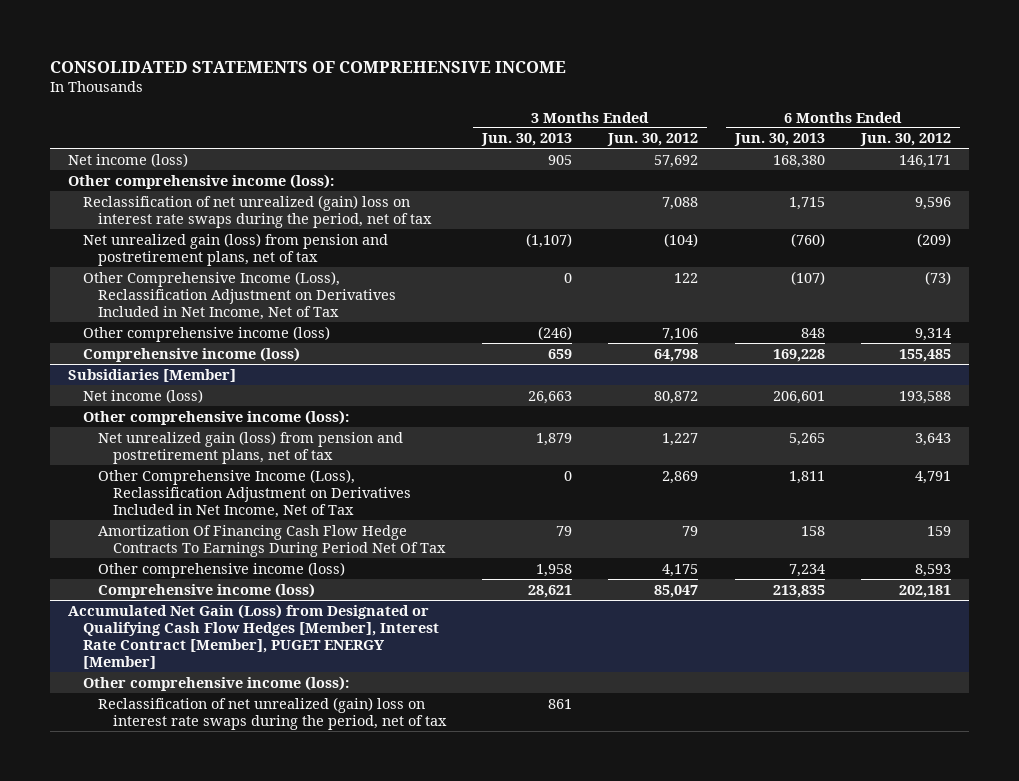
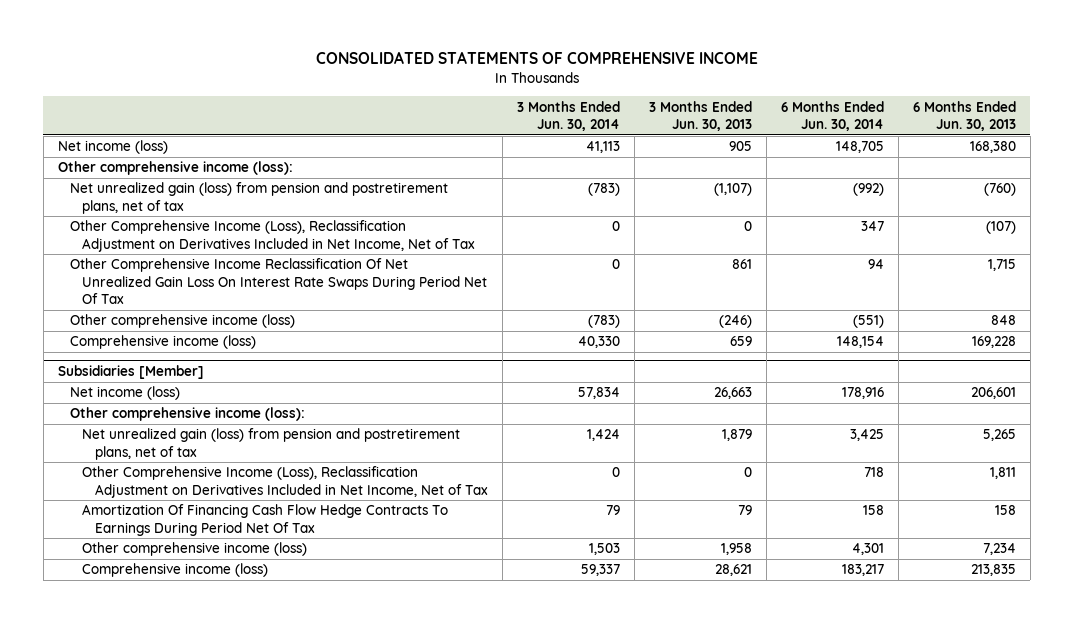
- | 3 Months Ended Jun. 30, 2013 | 3 Months Ended Jun. 30, 2012 | 6 Months Ended Jun. 30, 2013 | 6 Months Ended Jun. 30, 2012
+ | 3 Months Ended Jun. 30, 2014 | 3 Months Ended Jun. 30, 2013 | 6 Months Ended Jun. 30, 2014 | 6 Months Ended Jun. 30, 2013
- Reclassification of net unrealized (gain) loss on interest rate swaps during the period, net of tax | | 7,088 | 1,715 | 9,596
+ Other Comprehensive Income Reclassification Of Net Unrealized Gain Loss On Interest Rate Swaps During Period Net Of Tax | 0 | 861 | 94 | 1,715
- Accumulated Net Gain (Loss) from Designated or Qualifying Cash Flow Hedges [Member], Interest Rate Contract [Member], PUGET ENERGY [Member]
- Other comprehensive income (loss):
- Reclassification of net unrealized (gain) loss on interest rate swaps during the period, net of tax | 861 | | |

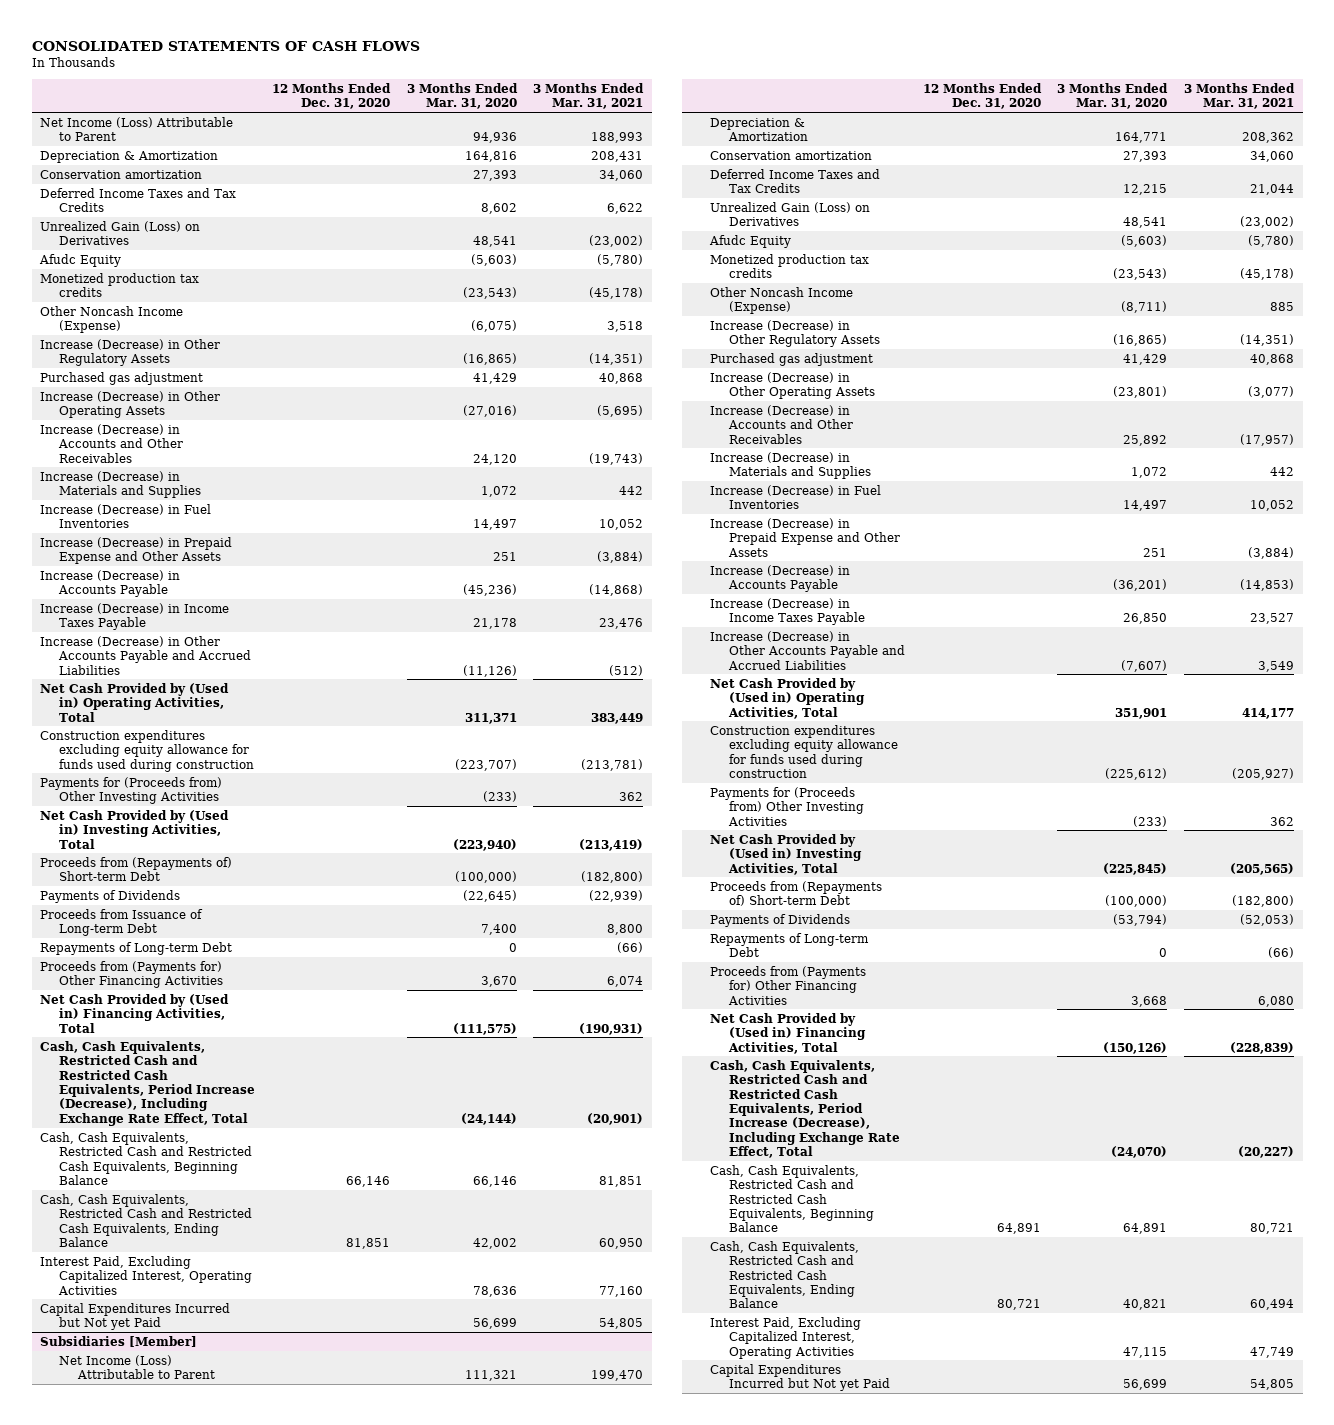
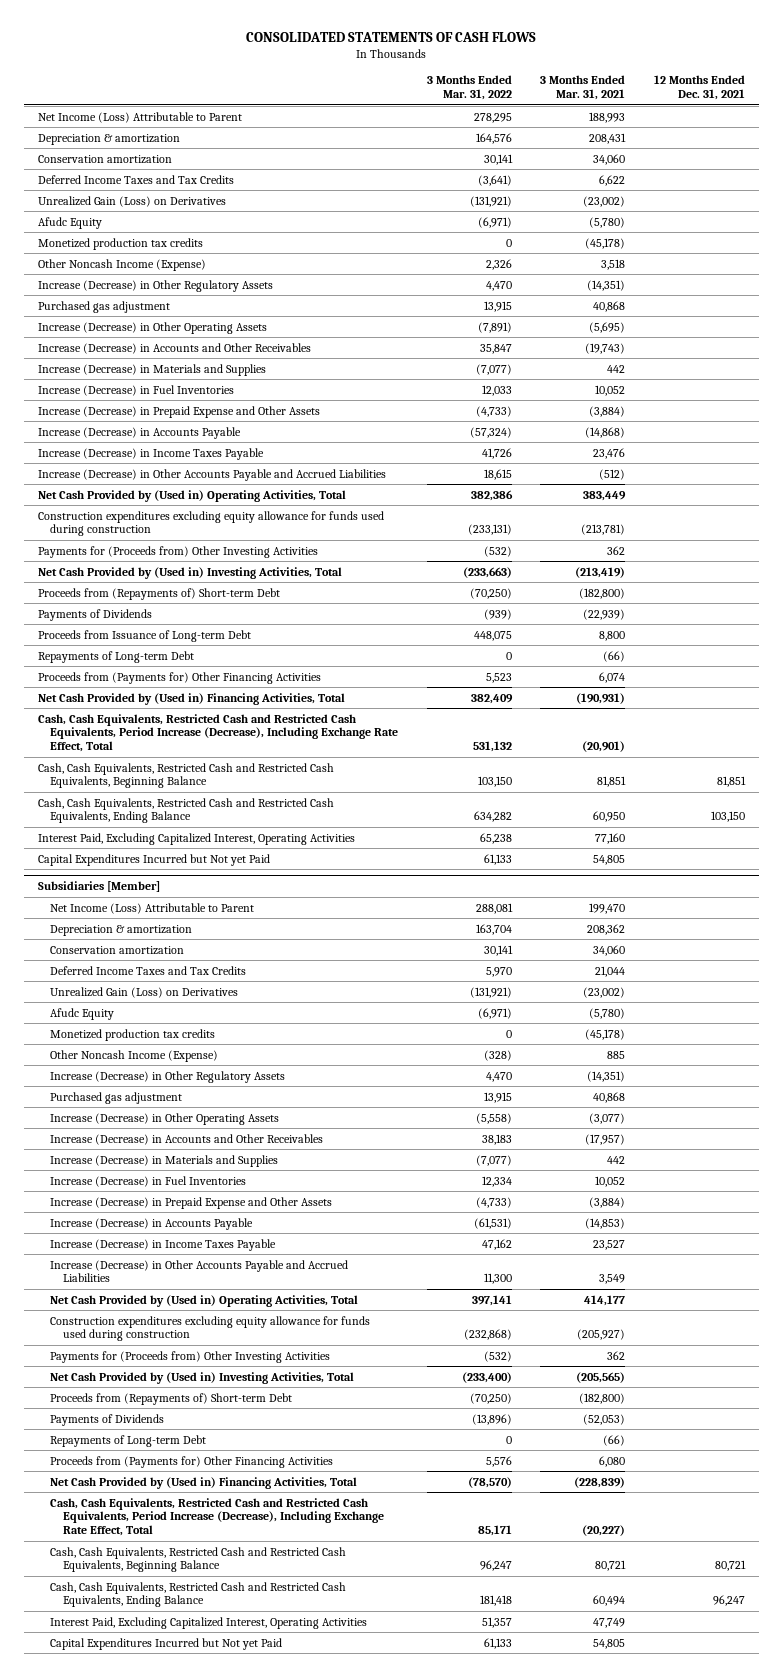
- | 12 Months Ended Dec. 31, 2020 | 3 Months Ended Mar. 31, 2020 | 3 Months Ended Mar. 31, 2021
+ | 3 Months Ended Mar. 31, 2022 | 3 Months Ended Mar. 31, 2021 | 12 Months Ended Dec. 31, 2021
- Depreciation & Amortization | | 164,816 | 208,431
+ Depreciation & amortization | 164,576 | 208,431 |
@ Subsidiaries [Member]
- Depreciation & Amortization | | 164,771 | 208,362
+ Depreciation & amortization | 163,704 | 208,362 |

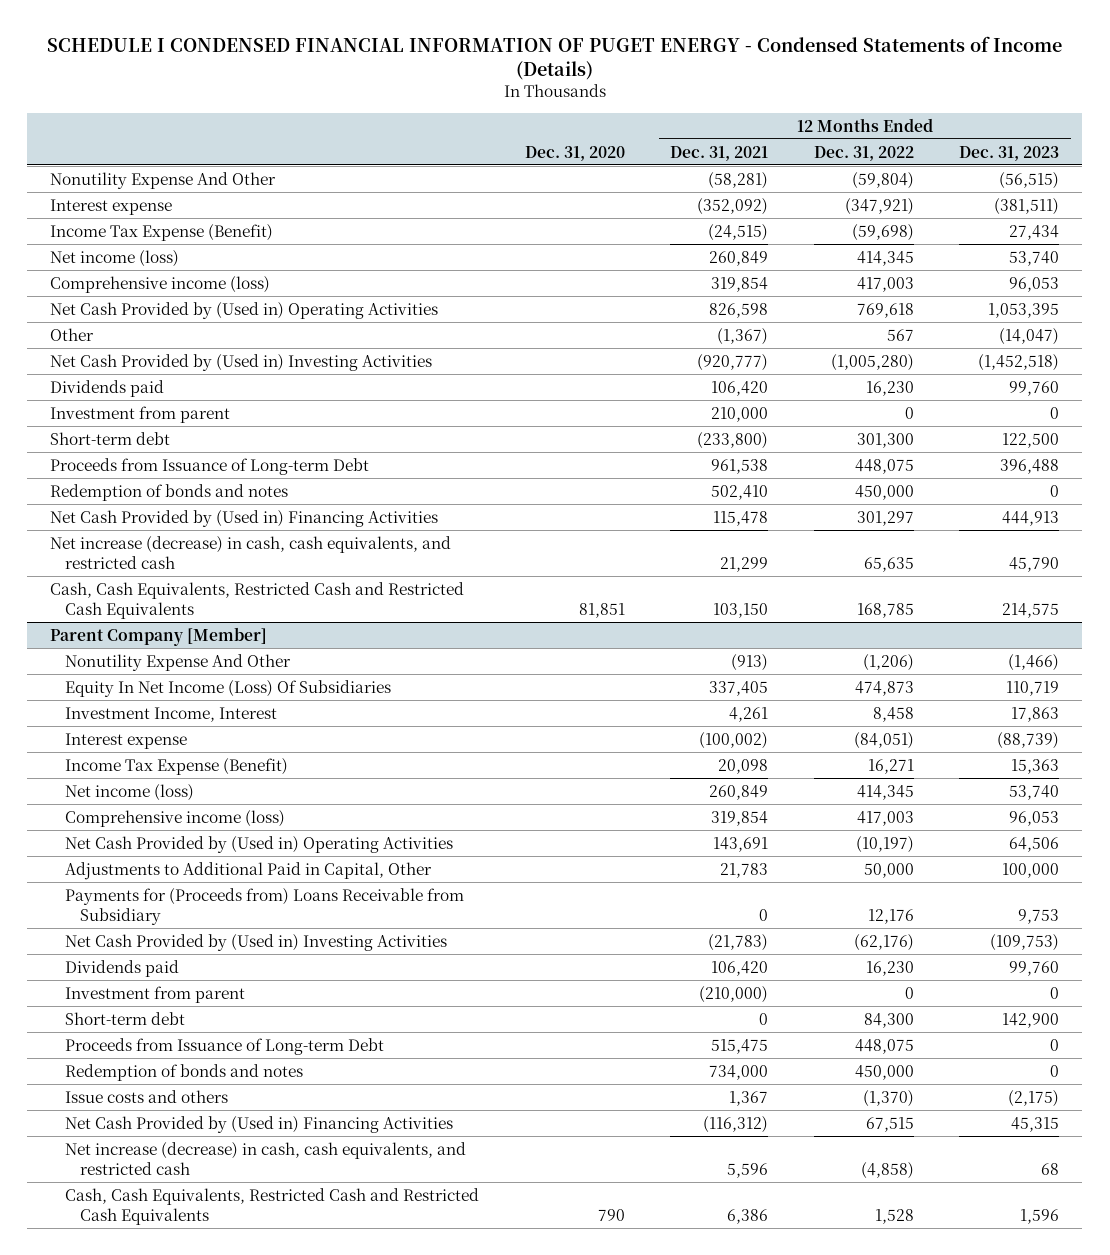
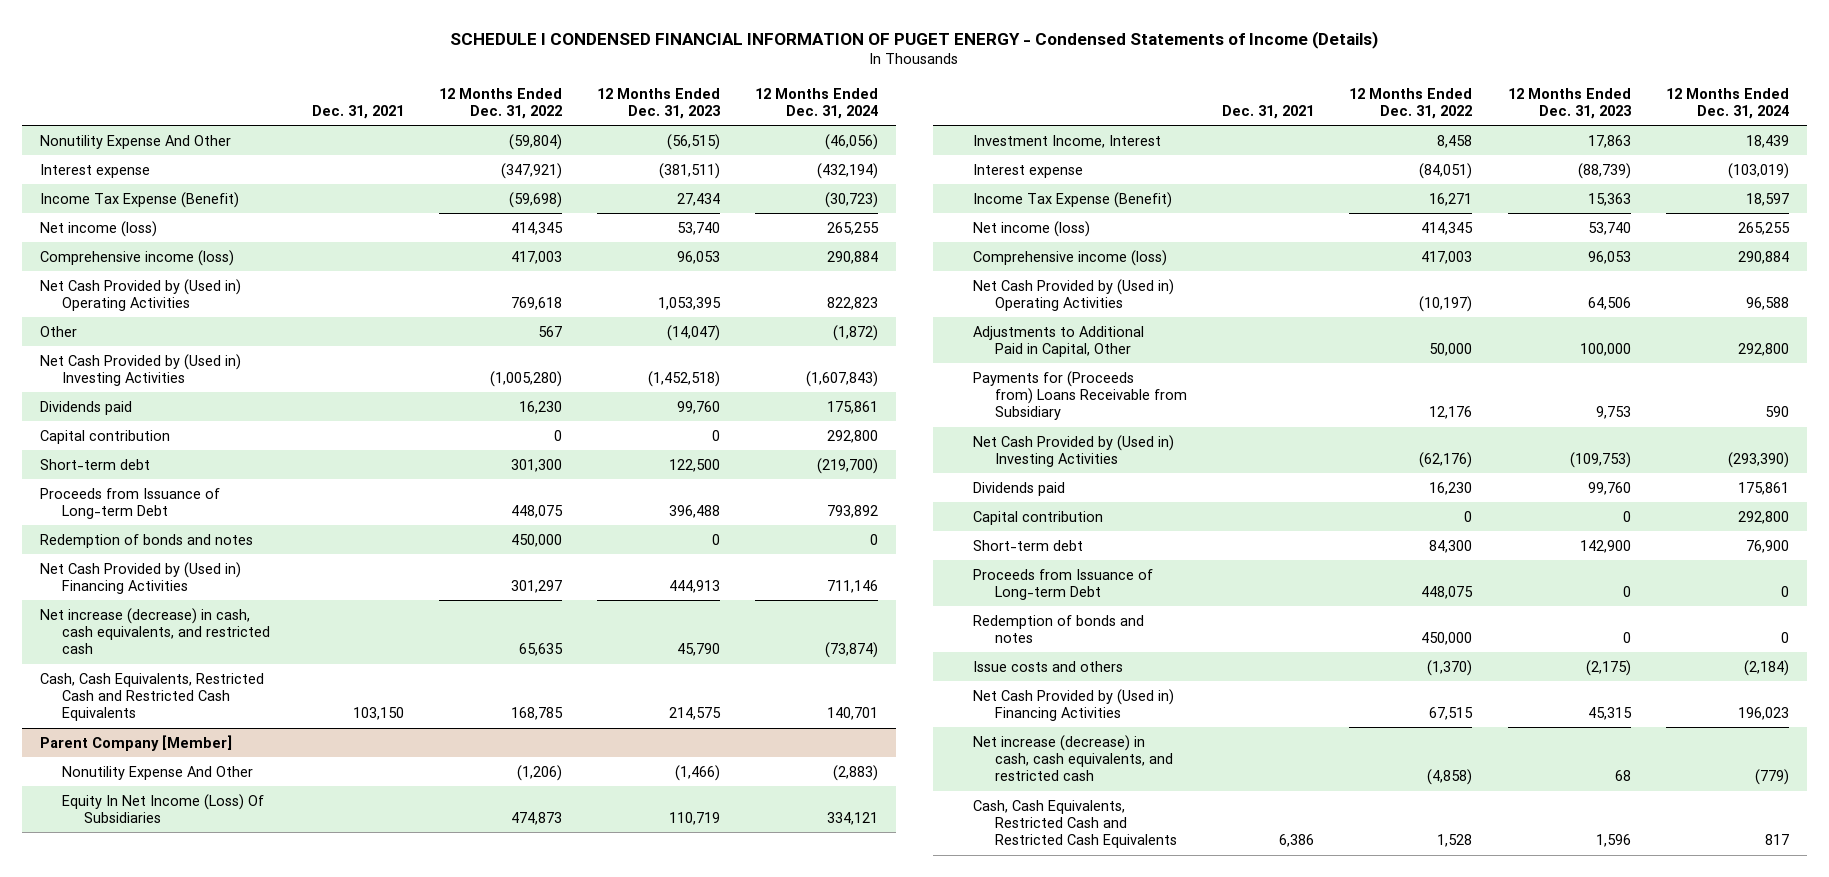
- | Dec. 31, 2020 | 12 Months Ended Dec. 31, 2021 | 12 Months Ended Dec. 31, 2022 | 12 Months Ended Dec. 31, 2023
+ | Dec. 31, 2021 | 12 Months Ended Dec. 31, 2022 | 12 Months Ended Dec. 31, 2023 | 12 Months Ended Dec. 31, 2024
- Investment from parent | | 210,000 | 0 | 0
+ Capital contribution | | 0 | 0 | 292,800
@ Parent Company [Member]
- Investment from parent | | (210,000) | 0 | 0
+ Capital contribution | | 0 | 0 | 292,800

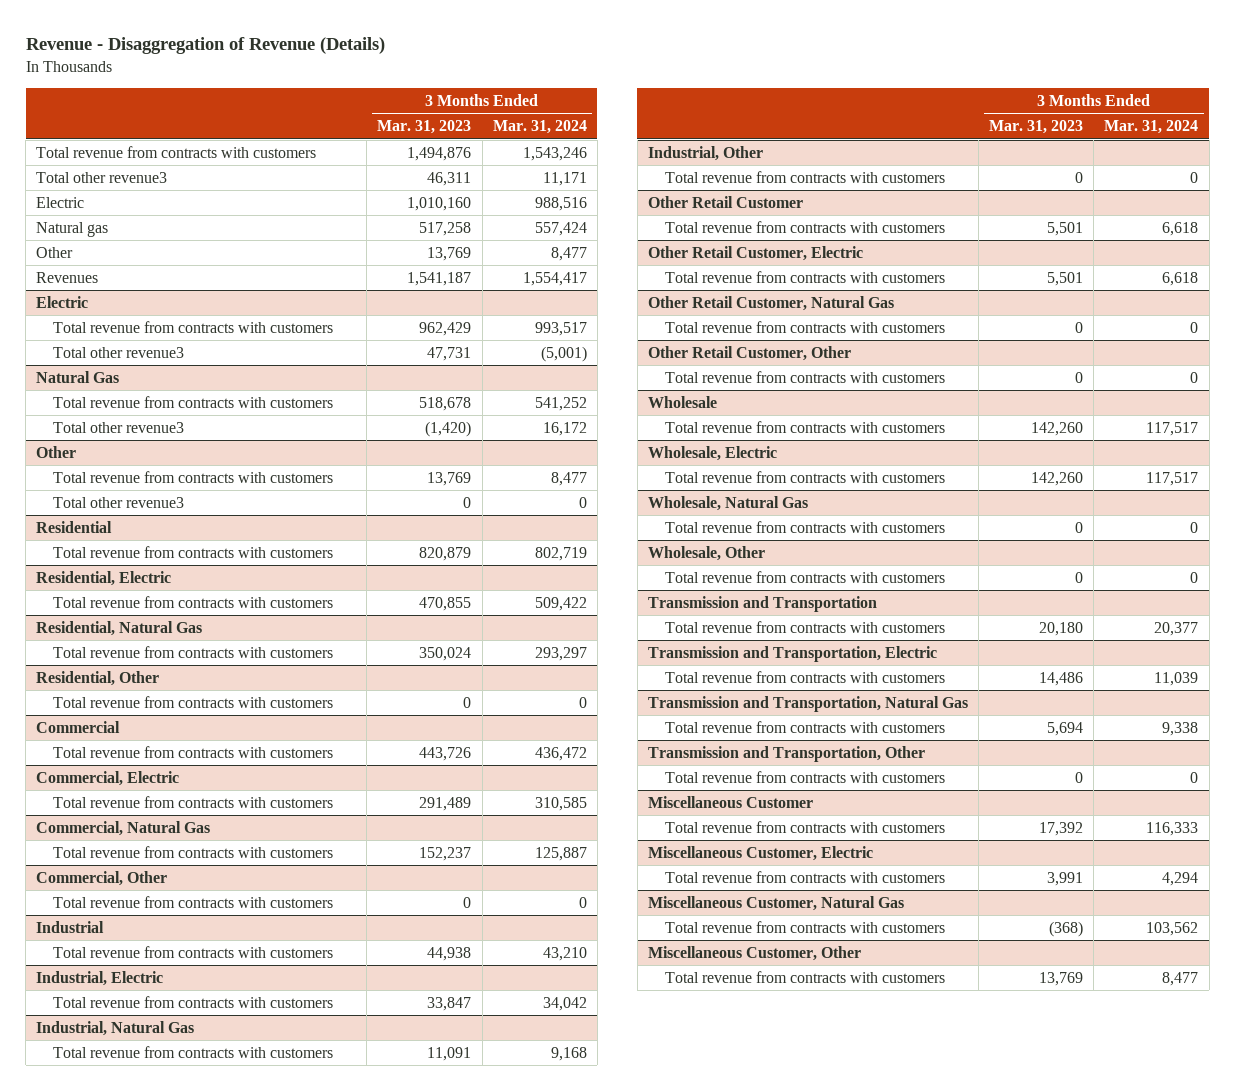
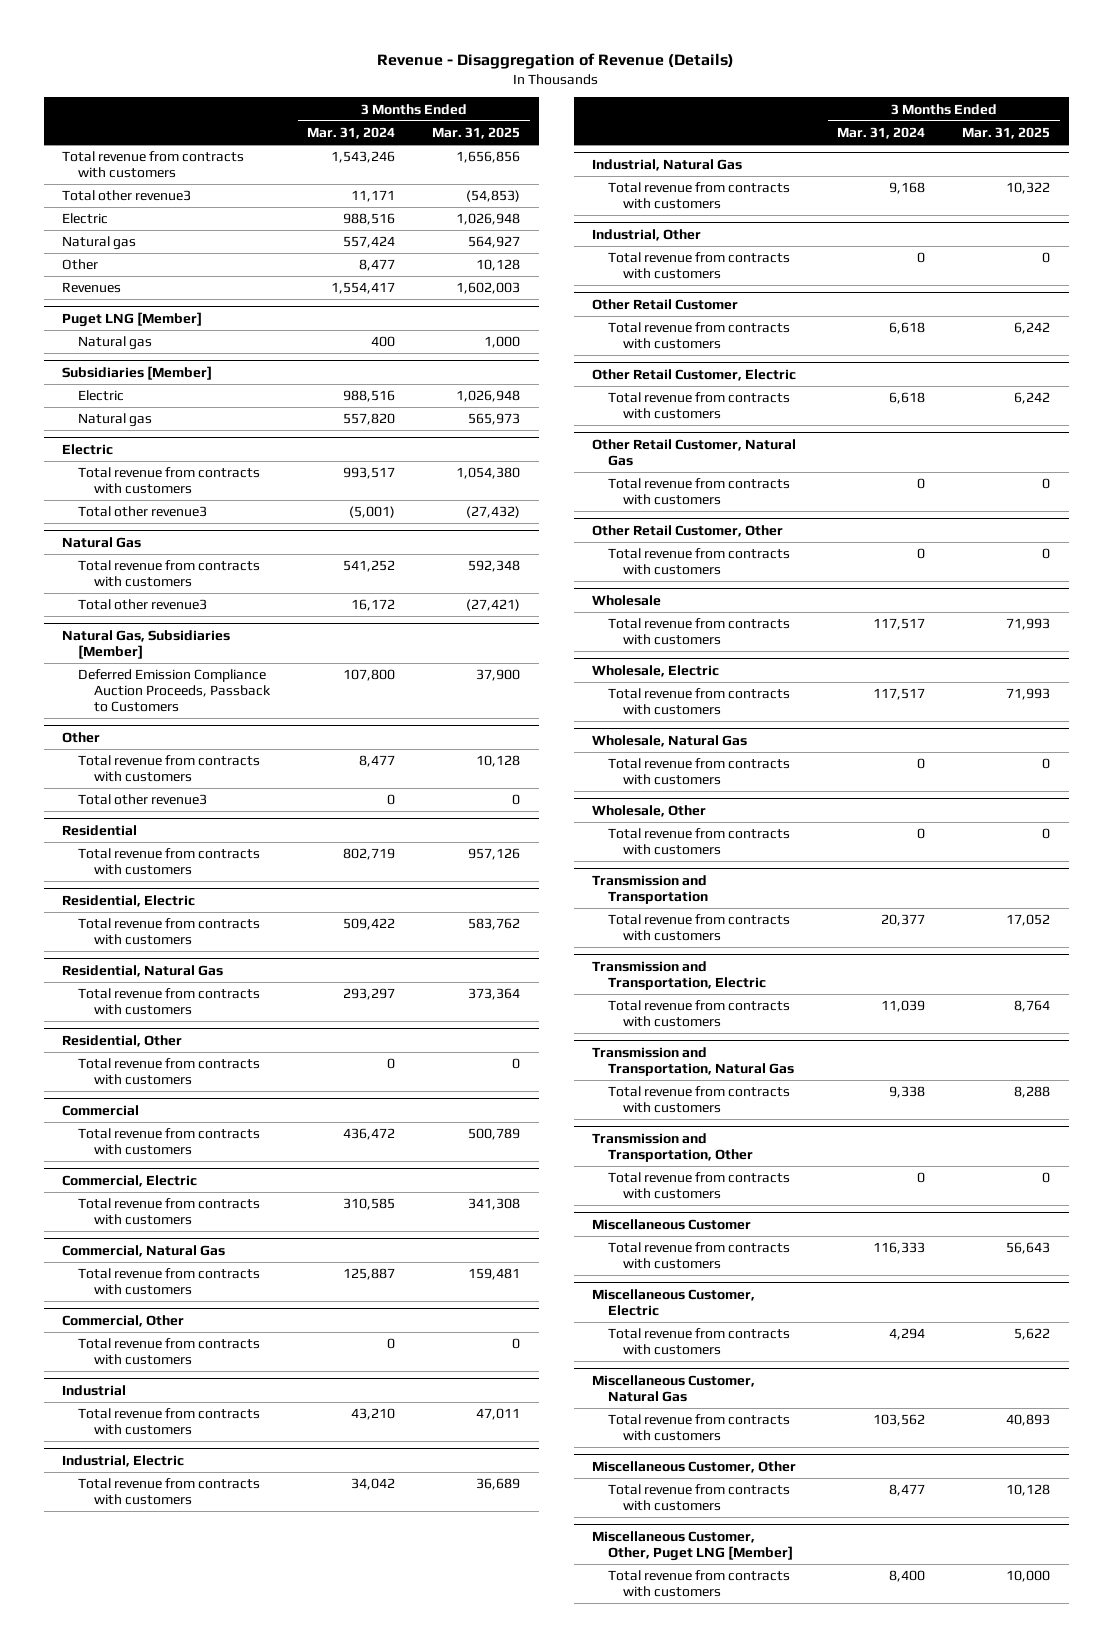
- | 3 Months Ended Mar. 31, 2023 | 3 Months Ended Mar. 31, 2024
+ | 3 Months Ended Mar. 31, 2024 | 3 Months Ended Mar. 31, 2025
+ Puget LNG [Member]
+ Natural gas | 400 | 1,000
+ Subsidiaries [Member]
+ Electric | 988,516 | 1,026,948
+ Natural gas | 557,820 | 565,973
+ Natural Gas, Subsidiaries [Member]
+ Deferred Emission Compliance Auction Proceeds, Passback to Customers | 107,800 | 37,900
+ Miscellaneous Customer, Other, Puget LNG [Member]
+ Total revenue from contracts with customers | 8,400 | 10,000

